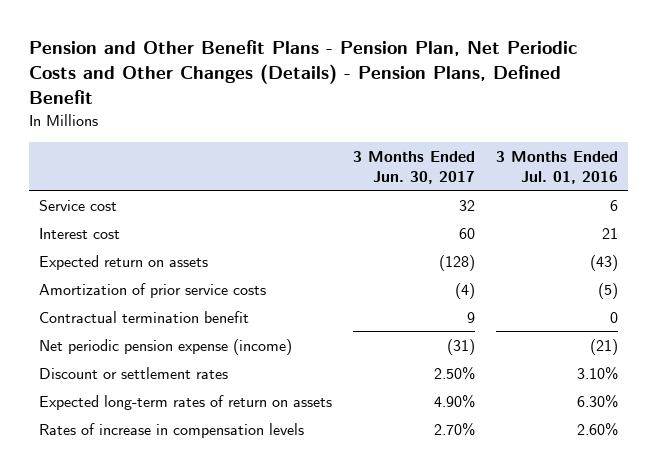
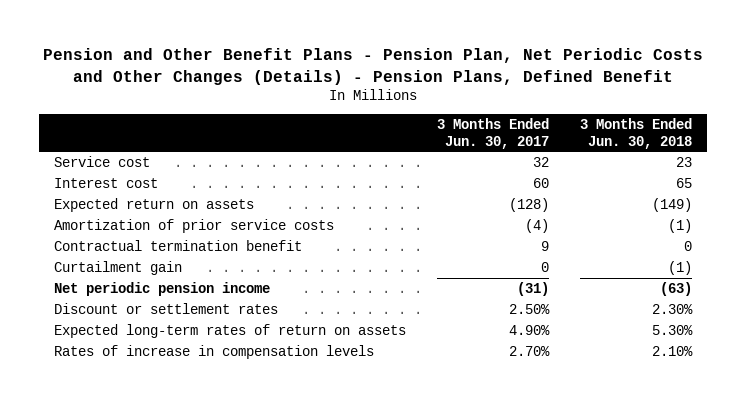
- | 3 Months Ended Jun. 30, 2017 | 3 Months Ended Jul. 01, 2016
+ | 3 Months Ended Jun. 30, 2017 | 3 Months Ended Jun. 30, 2018
- Net periodic pension expense (income) | (31) | (21)
+ Curtailment gain | 0 | (1)
+ Net periodic pension income | (31) | (63)

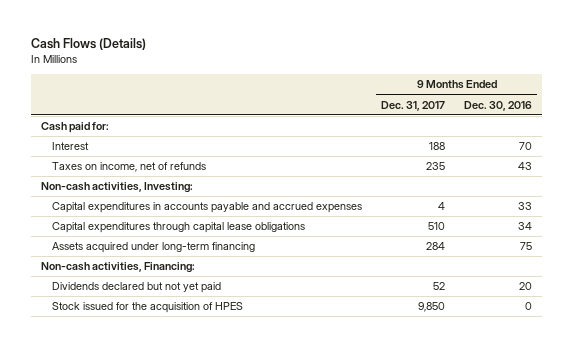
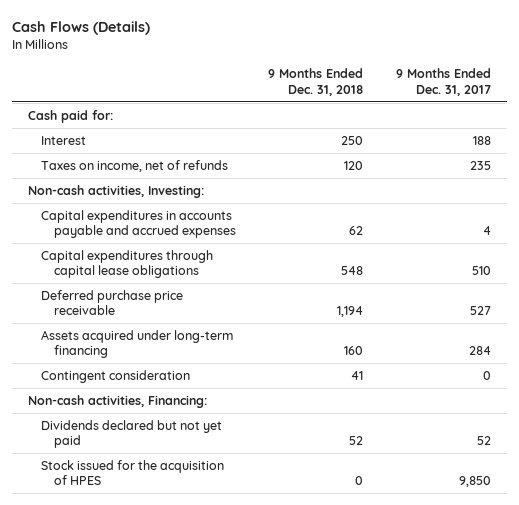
- | 9 Months Ended Dec. 31, 2017 | 9 Months Ended Dec. 30, 2016
+ | 9 Months Ended Dec. 31, 2018 | 9 Months Ended Dec. 31, 2017
+ Deferred purchase price receivable | 1,194 | 527
+ Contingent consideration | 41 | 0

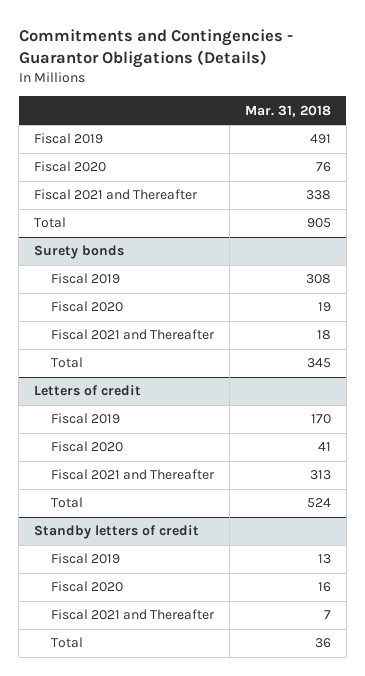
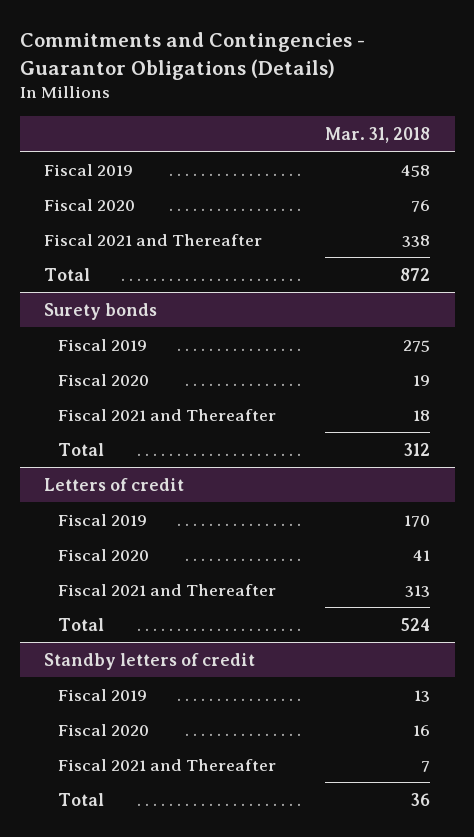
- Fiscal 2019 | 491
+ Fiscal 2019 | 458
- Total | 905
+ Total | 872
@ Surety bonds
- Fiscal 2019 | 308
+ Fiscal 2019 | 275
- Total | 345
+ Total | 312

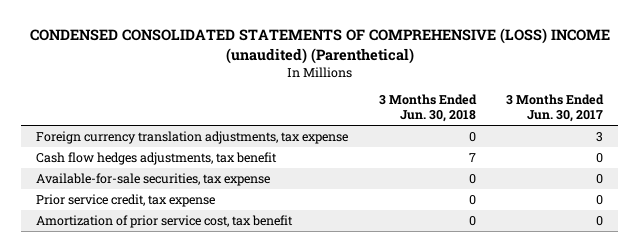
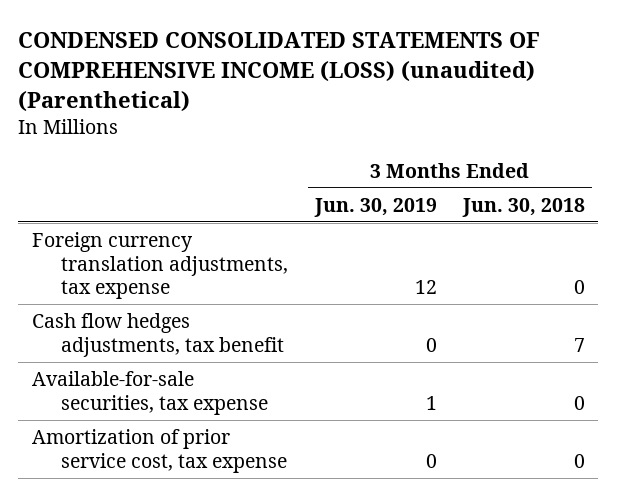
- CONDENSED CONSOLIDATED STATEMENTS OF COMPREHENSIVE (LOSS) INCOME (unaudited) (Parenthetical)
+ CONDENSED CONSOLIDATED STATEMENTS OF COMPREHENSIVE INCOME (LOSS) (unaudited) (Parenthetical)
- | 3 Months Ended Jun. 30, 2018 | 3 Months Ended Jun. 30, 2017
+ | 3 Months Ended Jun. 30, 2019 | 3 Months Ended Jun. 30, 2018
- Prior service credit, tax expense | 0 | 0
- Amortization of prior service cost, tax benefit | 0 | 0
+ Amortization of prior service cost, tax expense | 0 | 0

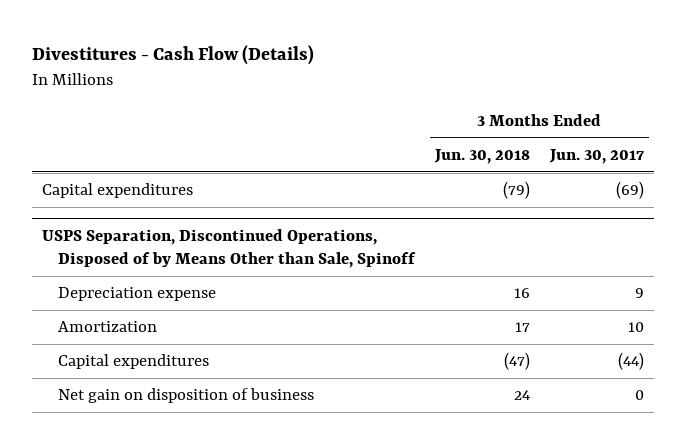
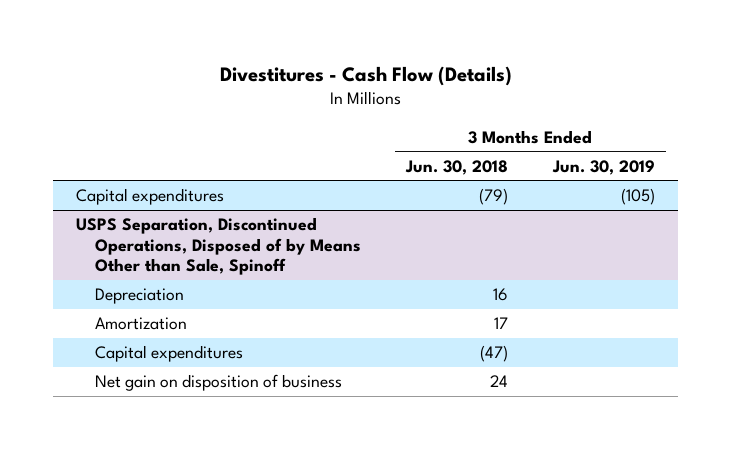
- | 3 Months Ended Jun. 30, 2018 | 3 Months Ended Jun. 30, 2017
+ | 3 Months Ended Jun. 30, 2018 | 3 Months Ended Jun. 30, 2019
@ USPS Separation, Discontinued Operations, Disposed of by Means Other than Sale, Spinoff
- Depreciation expense | 16 | 9
+ Depreciation | 16 |

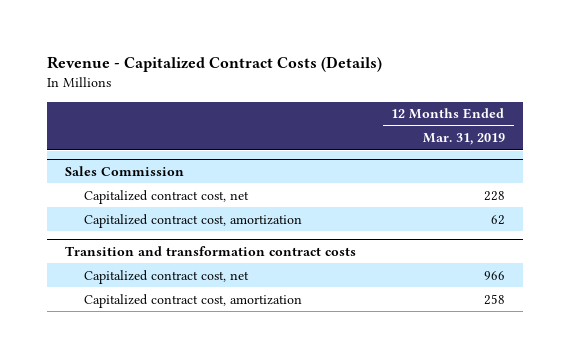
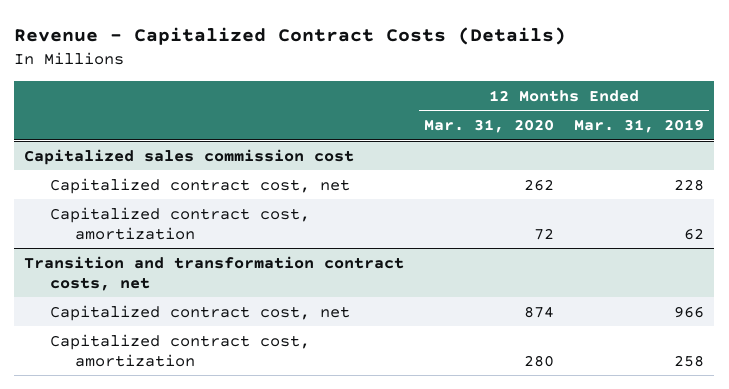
- | 12 Months Ended Mar. 31, 2019
+ | 12 Months Ended Mar. 31, 2020 | 12 Months Ended Mar. 31, 2019
- Sales Commission
+ Capitalized sales commission cost
- Transition and transformation contract costs
+ Transition and transformation contract costs, net

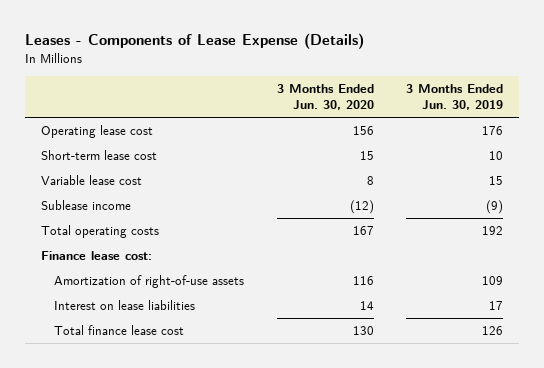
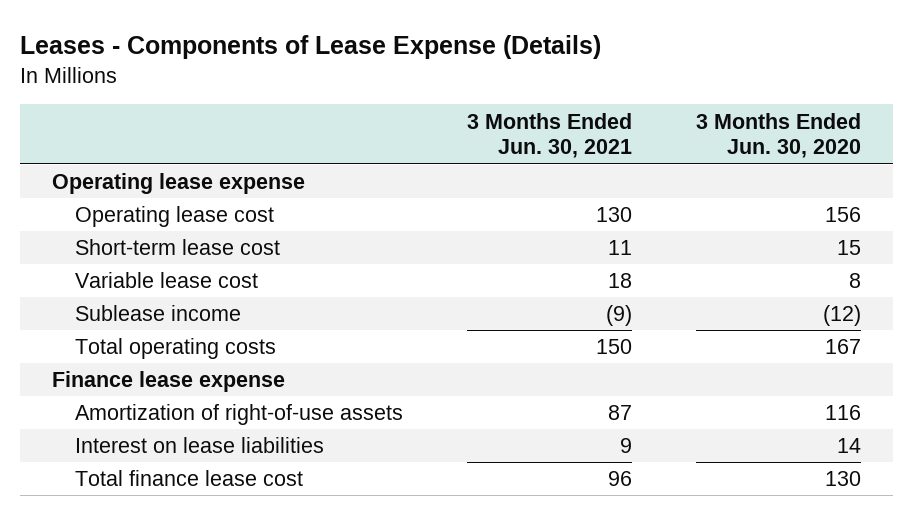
- | 3 Months Ended Jun. 30, 2020 | 3 Months Ended Jun. 30, 2019
+ | 3 Months Ended Jun. 30, 2021 | 3 Months Ended Jun. 30, 2020
+ Operating lease expense
- Finance lease cost:
+ Finance lease expense

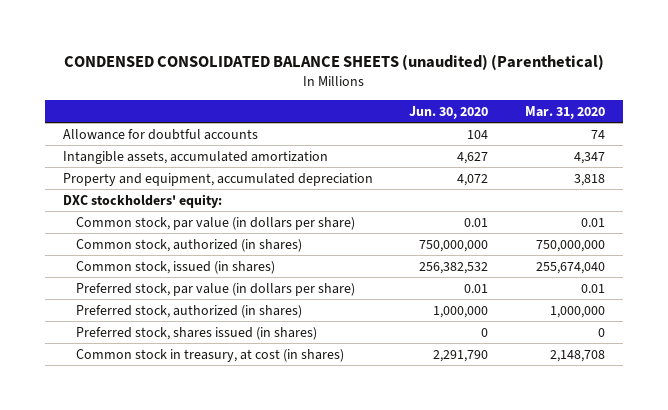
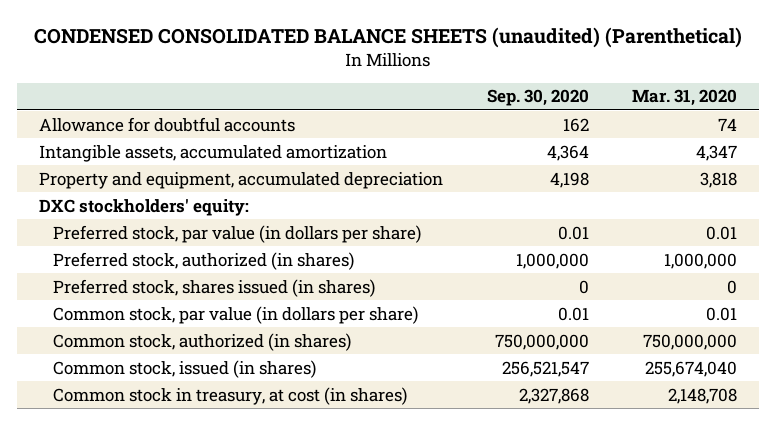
- | Jun. 30, 2020 | Mar. 31, 2020
+ | Sep. 30, 2020 | Mar. 31, 2020
moved down: Common stock, par value (in dollars per share) | 0.01 | 0.01
moved down: Common stock, authorized (in shares) | 750,000,000 | 750,000,000
moved down: Common stock, issued (in shares) | 256,521,547 | 255,674,040

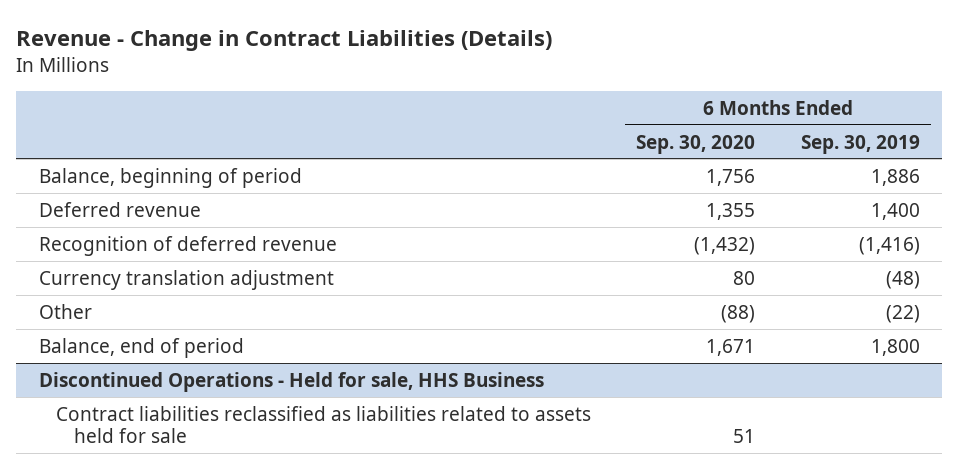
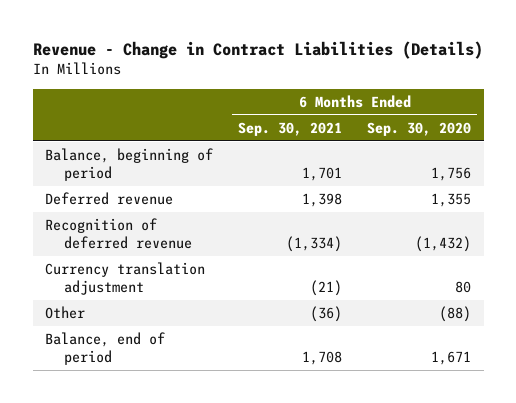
- | 6 Months Ended Sep. 30, 2020 | 6 Months Ended Sep. 30, 2019
+ | 6 Months Ended Sep. 30, 2021 | 6 Months Ended Sep. 30, 2020
- Discontinued Operations - Held for sale, HHS Business
- Contract liabilities reclassified as liabilities related to assets held for sale | 51 |

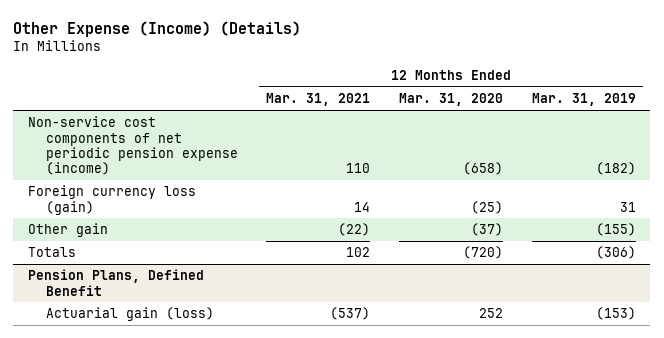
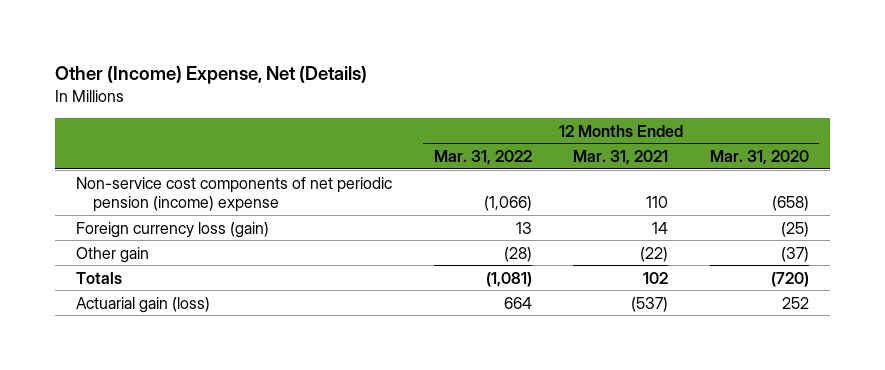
- Other Expense (Income) (Details)
+ Other (Income) Expense, Net (Details)
- | 12 Months Ended Mar. 31, 2021 | 12 Months Ended Mar. 31, 2020 | 12 Months Ended Mar. 31, 2019
+ | 12 Months Ended Mar. 31, 2022 | 12 Months Ended Mar. 31, 2021 | 12 Months Ended Mar. 31, 2020
- Non-service cost components of net periodic pension expense (income) | 110 | (658) | (182)
+ Non-service cost components of net periodic pension (income) expense | (1,066) | 110 | (658)
- Pension Plans, Defined Benefit

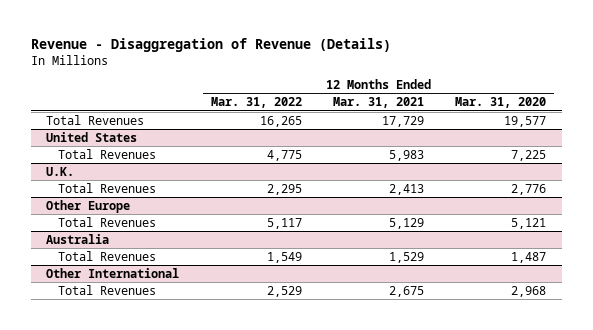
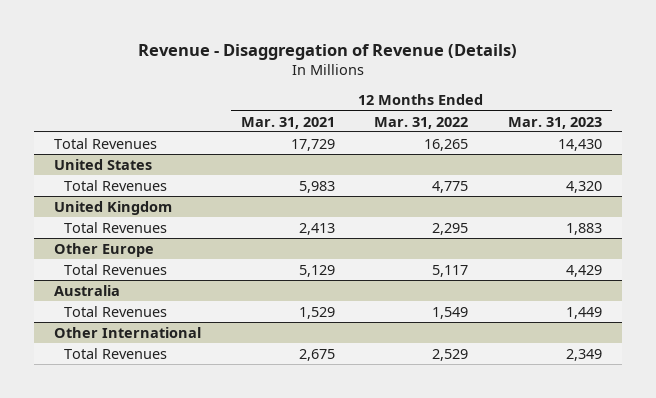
- | 12 Months Ended Mar. 31, 2022 | 12 Months Ended Mar. 31, 2021 | 12 Months Ended Mar. 31, 2020
+ | 12 Months Ended Mar. 31, 2021 | 12 Months Ended Mar. 31, 2022 | 12 Months Ended Mar. 31, 2023
- U.K.
+ United Kingdom

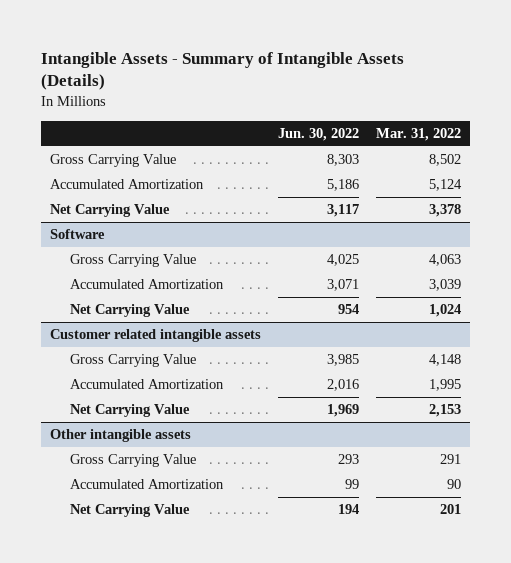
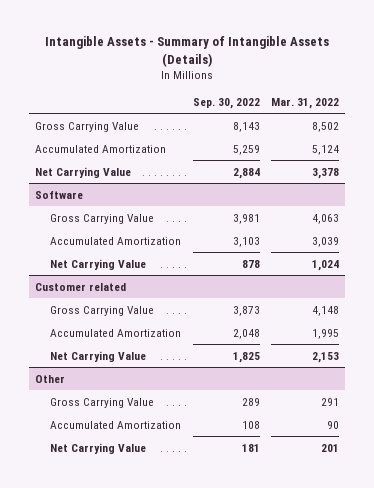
- | Jun. 30, 2022 | Mar. 31, 2022
+ | Sep. 30, 2022 | Mar. 31, 2022
- Customer related intangible assets
+ Customer related
- Other intangible assets
+ Other

